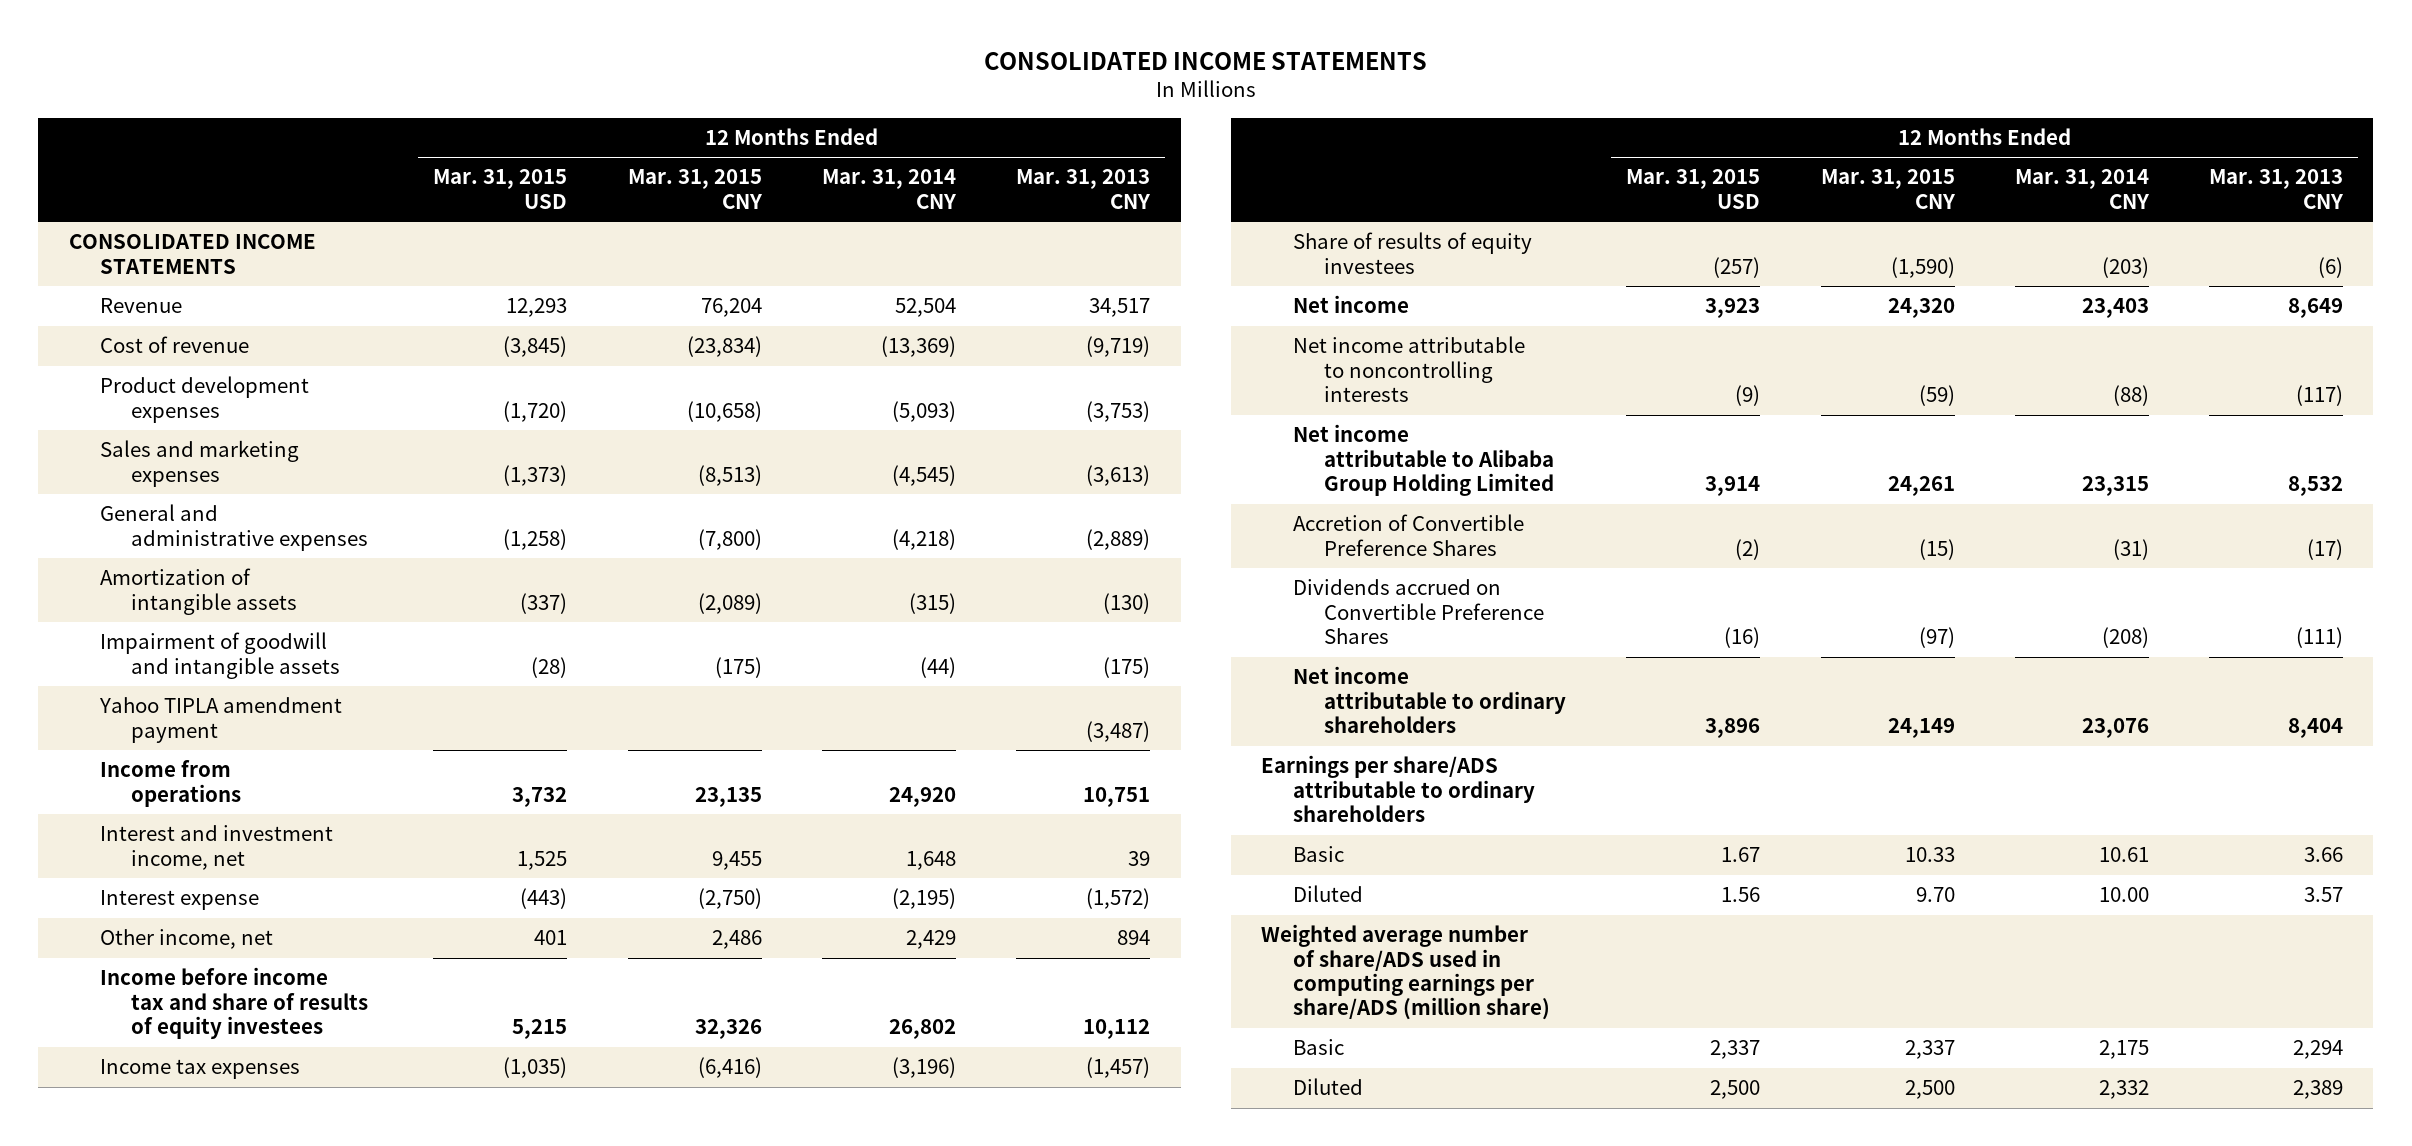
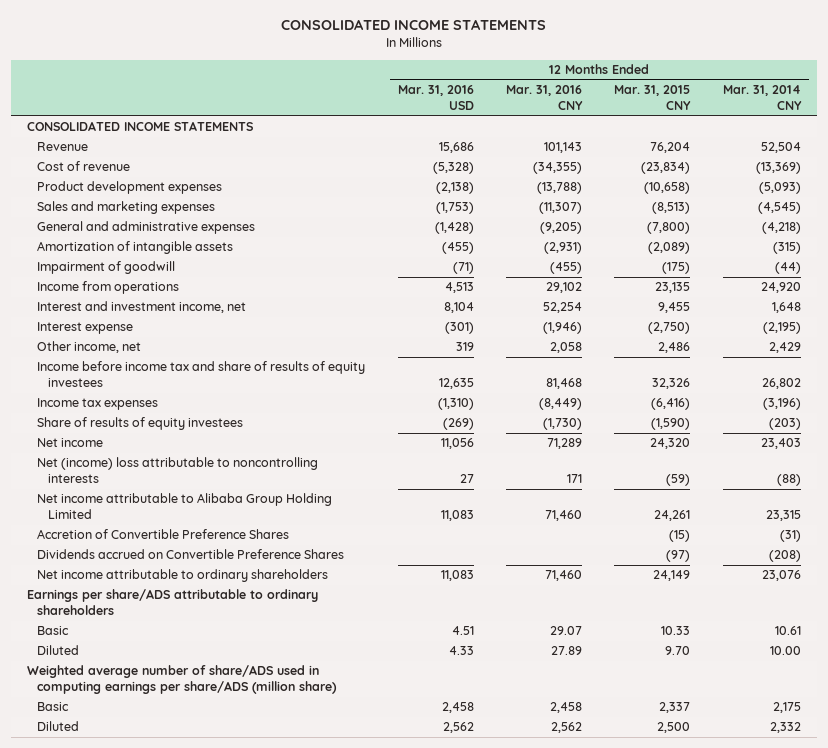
- | 12 Months Ended Mar. 31, 2015 USD | 12 Months Ended Mar. 31, 2015 CNY | 12 Months Ended Mar. 31, 2014 CNY | 12 Months Ended Mar. 31, 2013 CNY
+ | 12 Months Ended Mar. 31, 2016 USD | 12 Months Ended Mar. 31, 2016 CNY | 12 Months Ended Mar. 31, 2015 CNY | 12 Months Ended Mar. 31, 2014 CNY
- Impairment of goodwill and intangible assets | (28) | (175) | (44) | (175)
- Yahoo TIPLA amendment payment | | | | (3,487)
+ Impairment of goodwill | (71) | (455) | (175) | (44)
- Net income attributable to noncontrolling interests | (9) | (59) | (88) | (117)
+ Net (income) loss attributable to noncontrolling interests | 27 | 171 | (59) | (88)

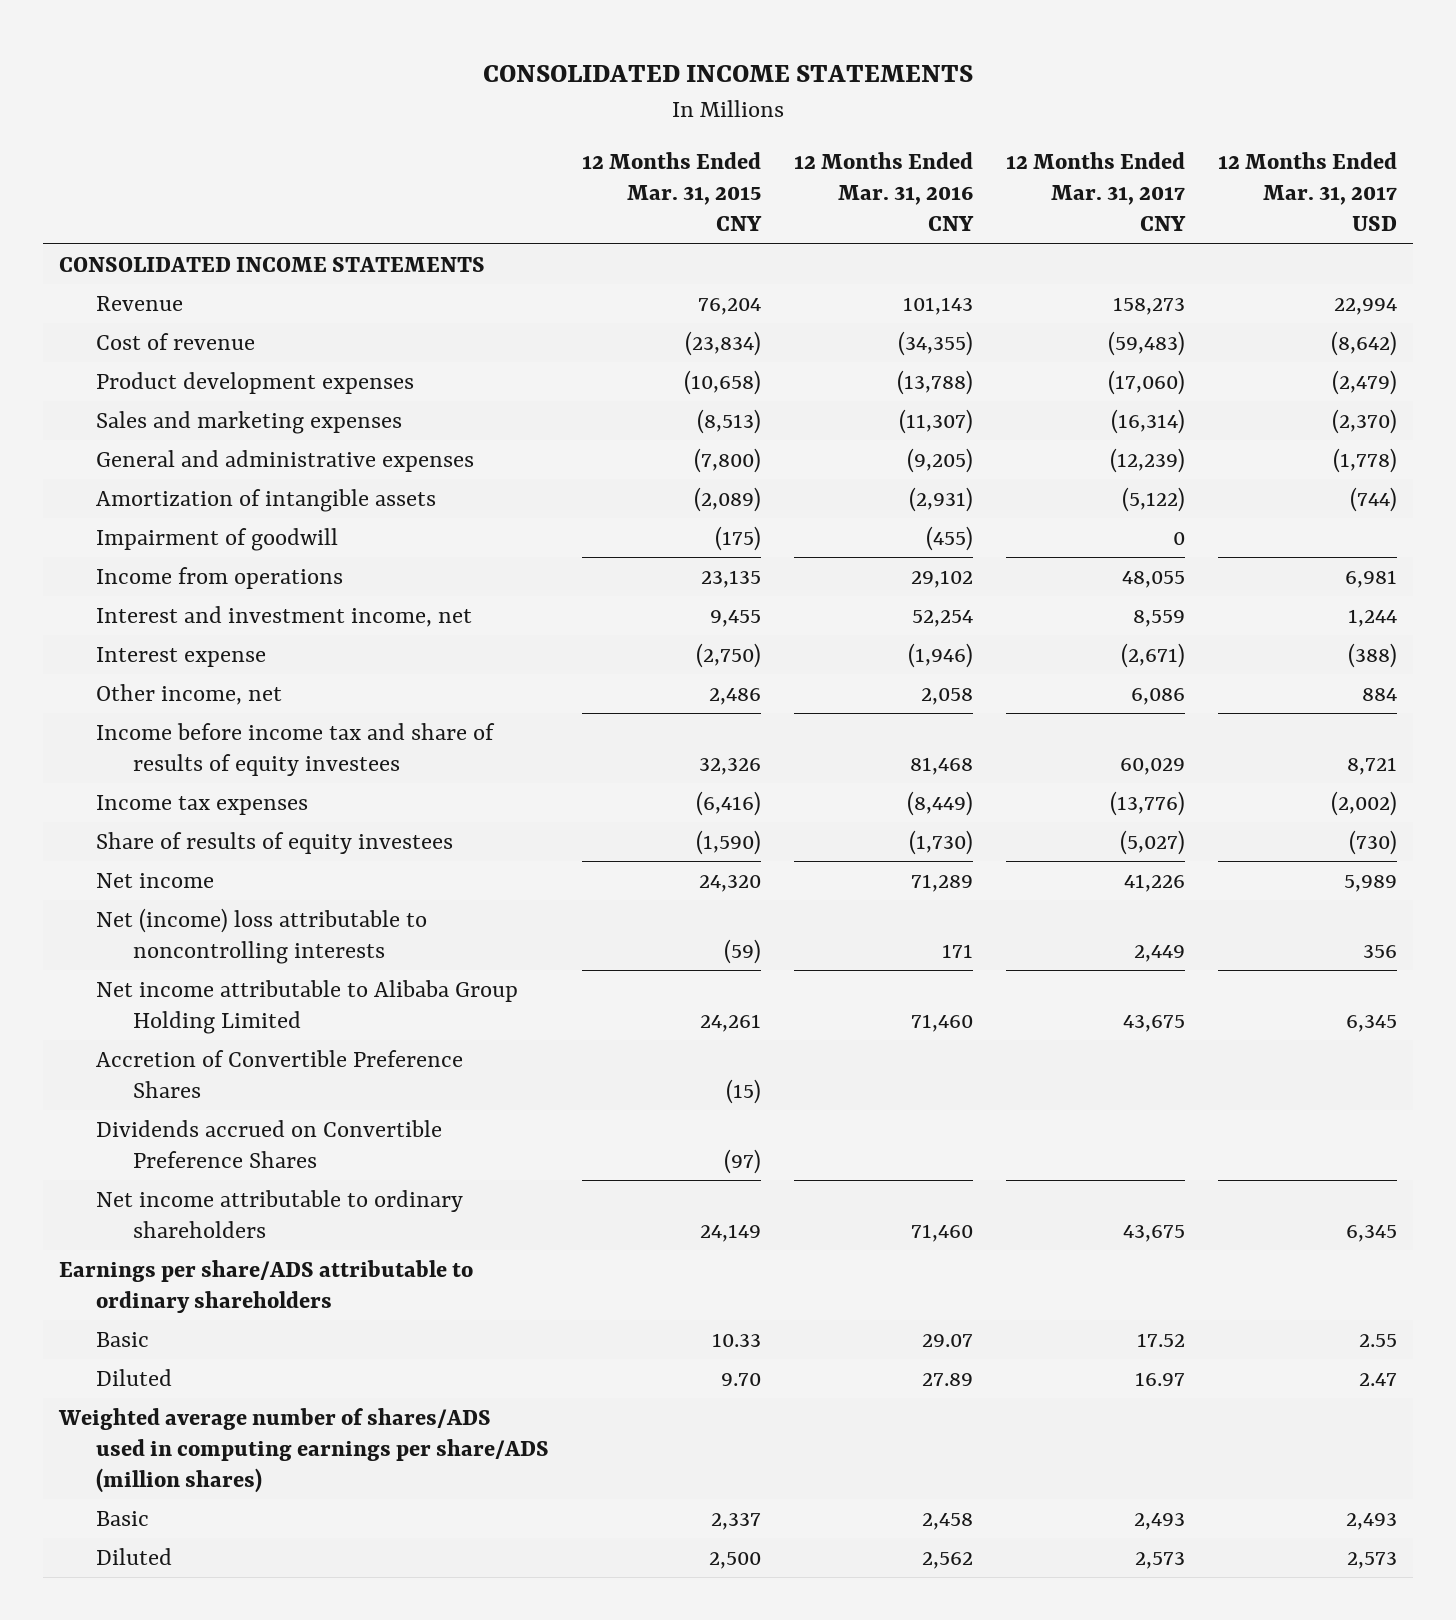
- | 12 Months Ended Mar. 31, 2016 USD | 12 Months Ended Mar. 31, 2016 CNY | 12 Months Ended Mar. 31, 2015 CNY | 12 Months Ended Mar. 31, 2014 CNY
+ | 12 Months Ended Mar. 31, 2015 CNY | 12 Months Ended Mar. 31, 2016 CNY | 12 Months Ended Mar. 31, 2017 CNY | 12 Months Ended Mar. 31, 2017 USD
- Weighted average number of share/ADS used in computing earnings per share/ADS (million share)
+ Weighted average number of shares/ADS used in computing earnings per share/ADS (million shares)

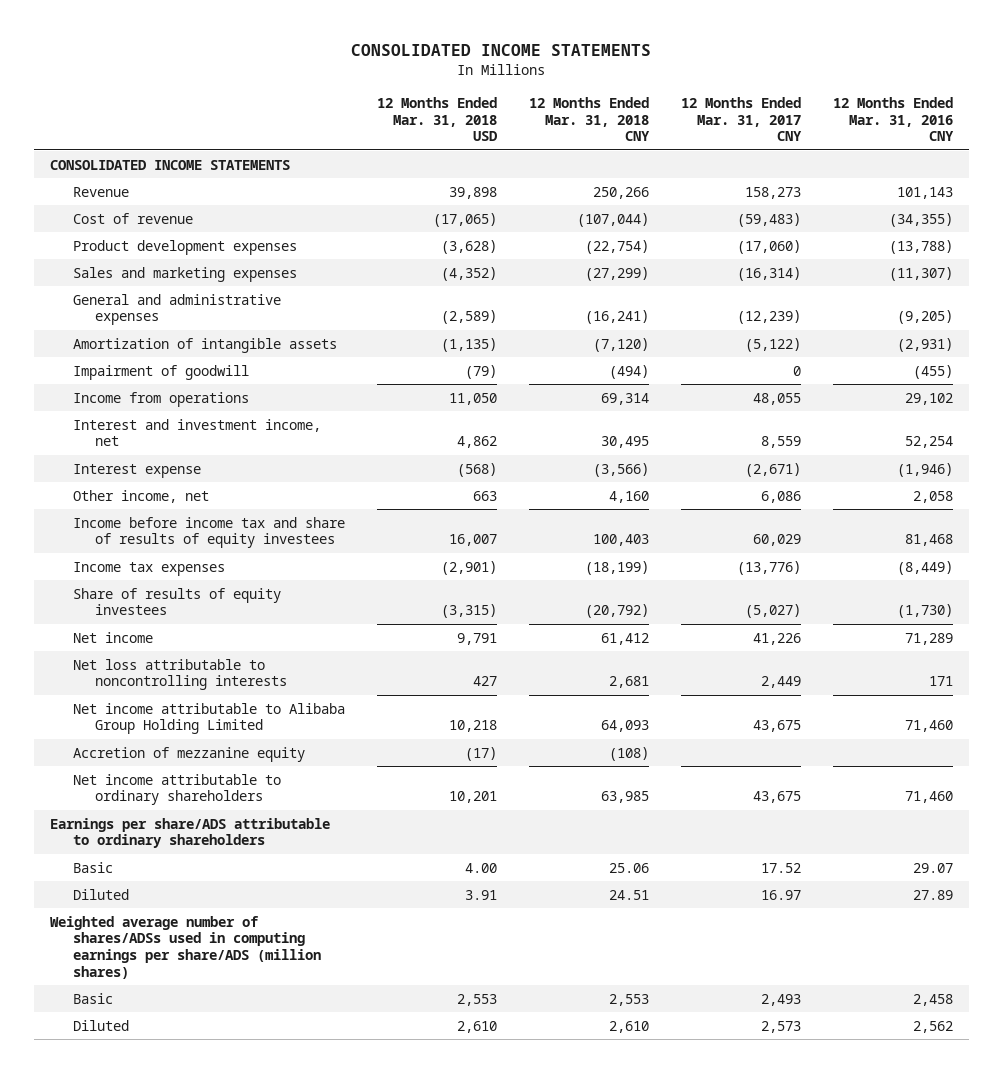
- | 12 Months Ended Mar. 31, 2015 CNY | 12 Months Ended Mar. 31, 2016 CNY | 12 Months Ended Mar. 31, 2017 CNY | 12 Months Ended Mar. 31, 2017 USD
+ | 12 Months Ended Mar. 31, 2018 USD | 12 Months Ended Mar. 31, 2018 CNY | 12 Months Ended Mar. 31, 2017 CNY | 12 Months Ended Mar. 31, 2016 CNY
- Net (income) loss attributable to noncontrolling interests | (59) | 171 | 2,449 | 356
+ Net loss attributable to noncontrolling interests | 427 | 2,681 | 2,449 | 171
- Accretion of Convertible Preference Shares | (15) | | |
- Dividends accrued on Convertible Preference Shares | (97) | | |
+ Accretion of mezzanine equity | (17) | (108) | |
- Weighted average number of shares/ADS used in computing earnings per share/ADS (million shares)
+ Weighted average number of shares/ADSs used in computing earnings per share/ADS (million shares)

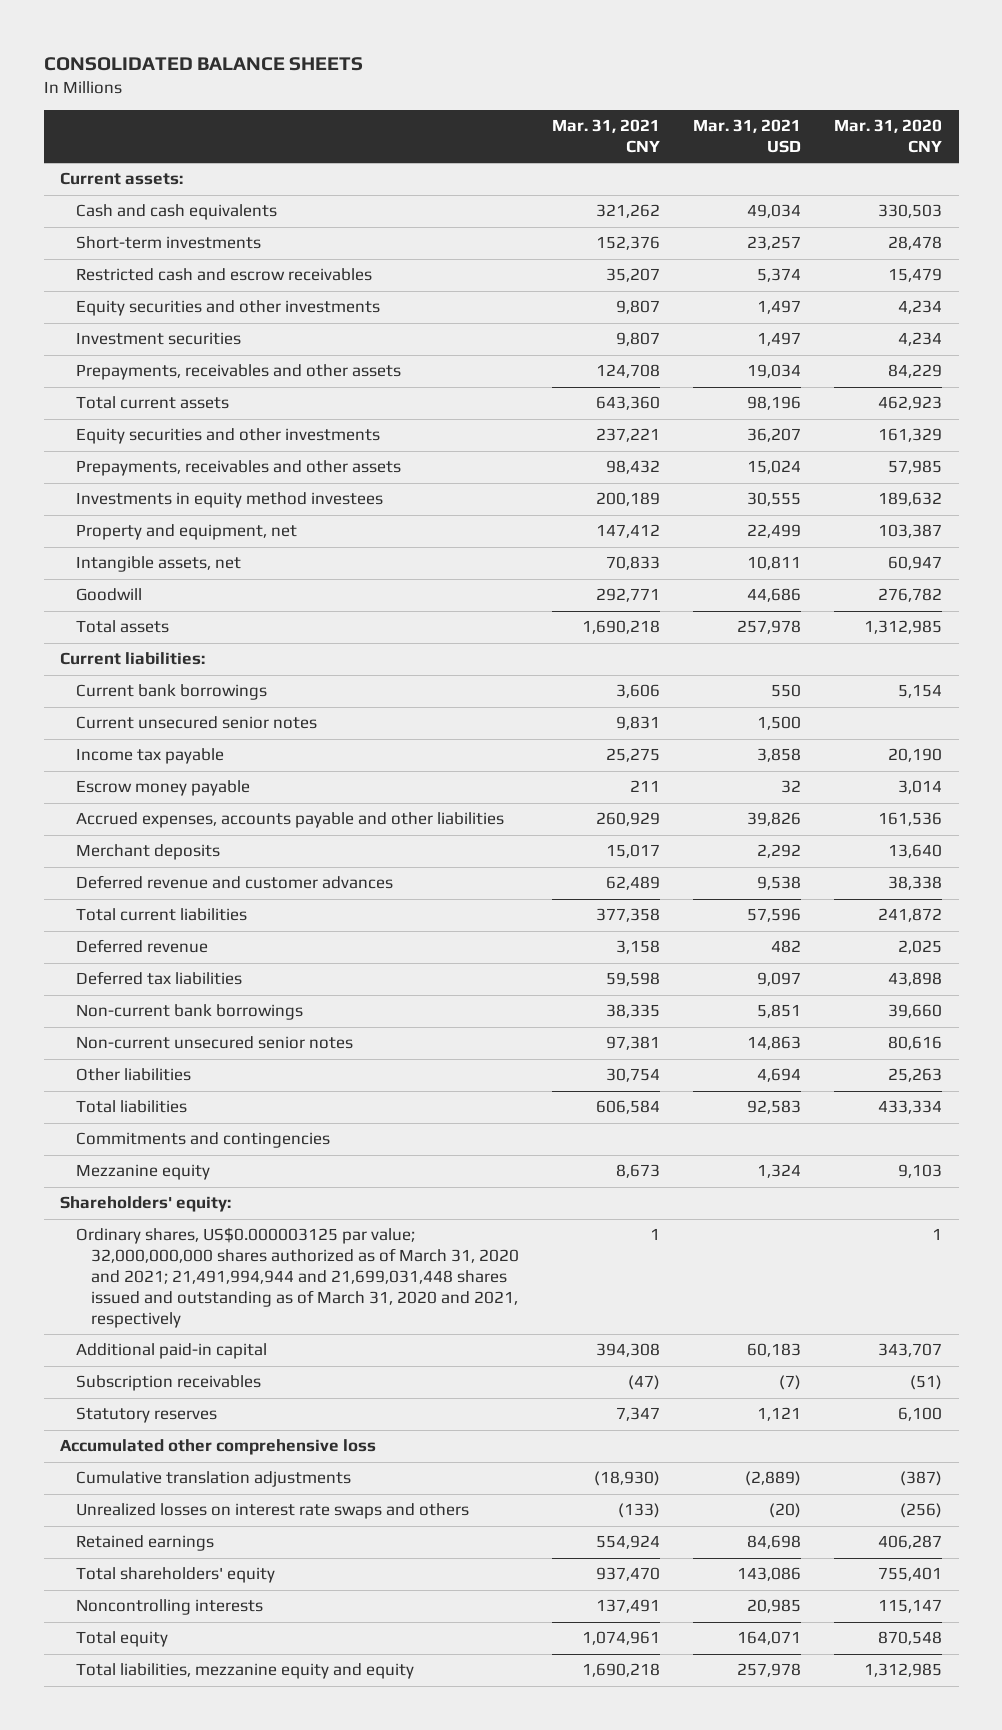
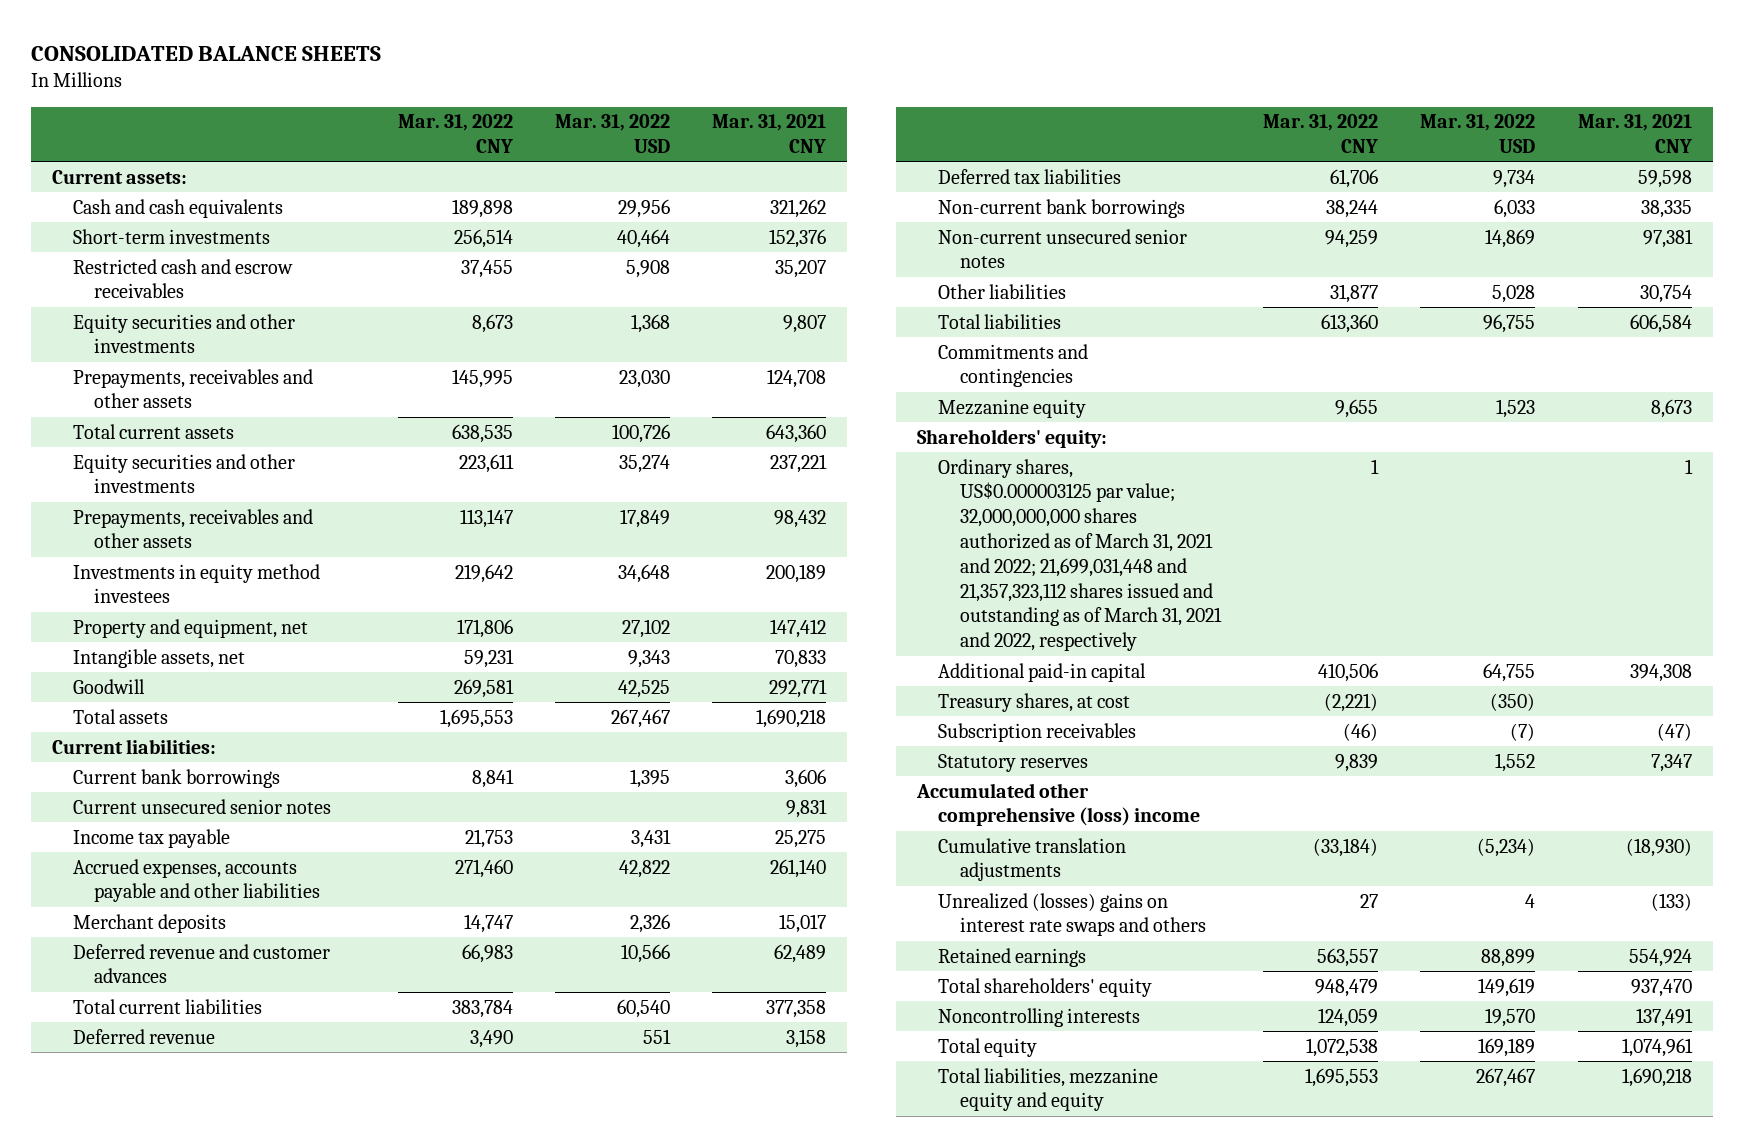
- | Mar. 31, 2021 CNY | Mar. 31, 2021 USD | Mar. 31, 2020 CNY
+ | Mar. 31, 2022 CNY | Mar. 31, 2022 USD | Mar. 31, 2021 CNY
- Investment securities | 9,807 | 1,497 | 4,234
- Escrow money payable | 211 | 32 | 3,014
- Accrued expenses, accounts payable and other liabilities | 260,929 | 39,826 | 161,536
+ Accrued expenses, accounts payable and other liabilities | 271,460 | 42,822 | 261,140
- Ordinary shares, US$0.000003125 par value; 32,000,000,000 shares authorized as of March 31, 2020 and 2021; 21,491,994,944 and 21,699,031,448 shares issued and outstanding as of March 31, 2020 and 2021, respectively | 1 | | 1
+ Ordinary shares, US$0.000003125 par value; 32,000,000,000 shares authorized as of March 31, 2021 and 2022; 21,699,031,448 and 21,357,323,112 shares issued and outstanding as of March 31, 2021 and 2022, respectively | 1 | | 1
+ Treasury shares, at cost | (2,221) | (350) |
- Accumulated other comprehensive loss
+ Accumulated other comprehensive (loss) income
- Unrealized losses on interest rate swaps and others | (133) | (20) | (256)
+ Unrealized (losses) gains on interest rate swaps and others | 27 | 4 | (133)

